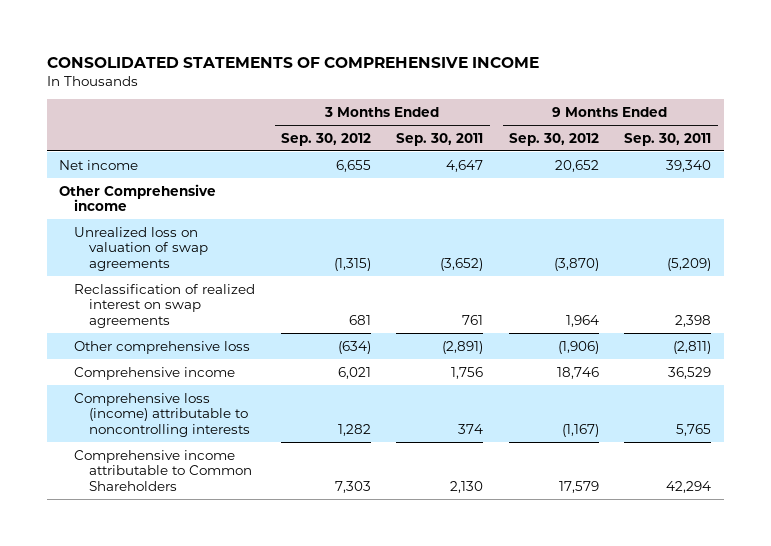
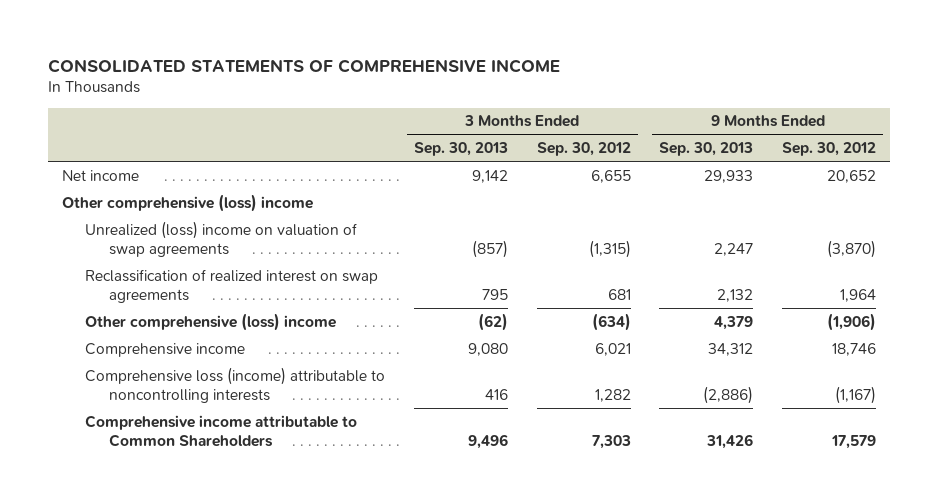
- | 3 Months Ended Sep. 30, 2012 | 3 Months Ended Sep. 30, 2011 | 9 Months Ended Sep. 30, 2012 | 9 Months Ended Sep. 30, 2011
+ | 3 Months Ended Sep. 30, 2013 | 3 Months Ended Sep. 30, 2012 | 9 Months Ended Sep. 30, 2013 | 9 Months Ended Sep. 30, 2012
- Other Comprehensive income
- Unrealized loss on valuation of swap agreements | (1,315) | (3,652) | (3,870) | (5,209)
+ Other comprehensive (loss) income
+ Unrealized (loss) income on valuation of swap agreements | (857) | (1,315) | 2,247 | (3,870)
- Other comprehensive loss | (634) | (2,891) | (1,906) | (2,811)
+ Other comprehensive (loss) income | (62) | (634) | 4,379 | (1,906)

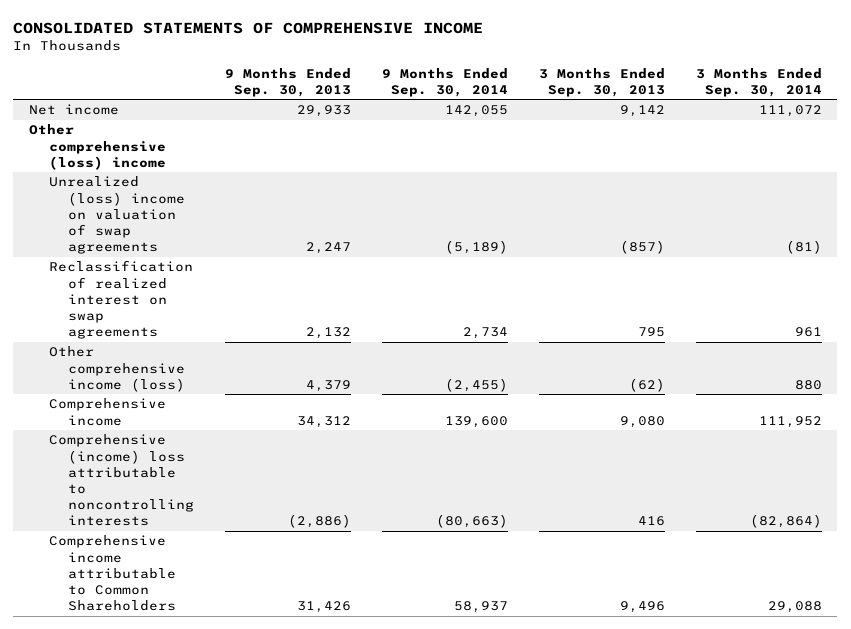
- | 3 Months Ended Sep. 30, 2013 | 3 Months Ended Sep. 30, 2012 | 9 Months Ended Sep. 30, 2013 | 9 Months Ended Sep. 30, 2012
+ | 9 Months Ended Sep. 30, 2013 | 9 Months Ended Sep. 30, 2014 | 3 Months Ended Sep. 30, 2013 | 3 Months Ended Sep. 30, 2014
- Other comprehensive (loss) income | (62) | (634) | 4,379 | (1,906)
+ Other comprehensive income (loss) | 4,379 | (2,455) | (62) | 880
- Comprehensive loss (income) attributable to noncontrolling interests | 416 | 1,282 | (2,886) | (1,167)
+ Comprehensive (income) loss attributable to noncontrolling interests | (2,886) | (80,663) | 416 | (82,864)

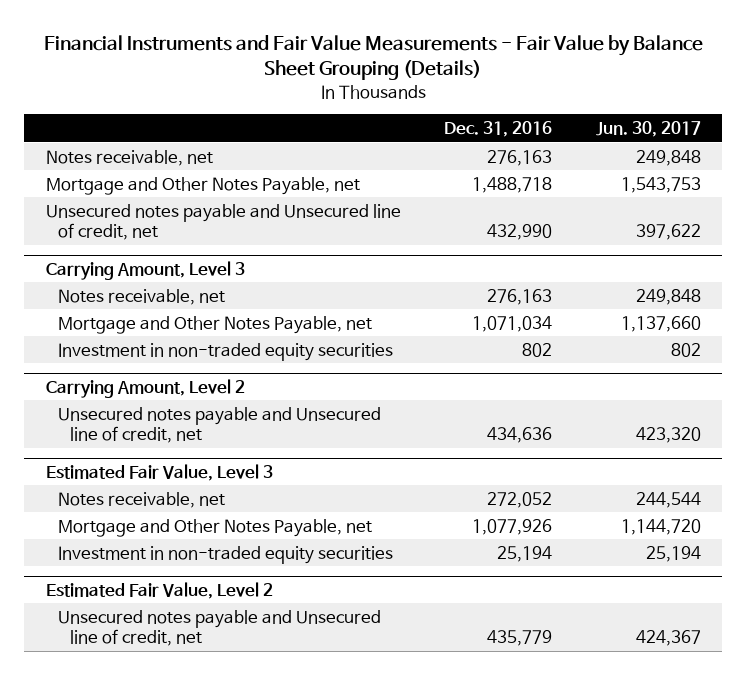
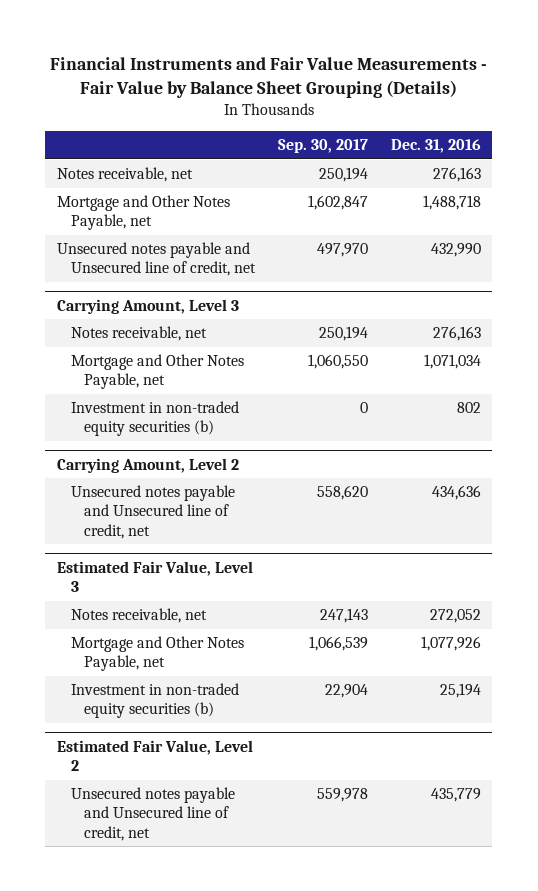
- | Dec. 31, 2016 | Jun. 30, 2017
+ | Sep. 30, 2017 | Dec. 31, 2016
@ Carrying Amount, Level 3
- Investment in non-traded equity securities | 802 | 802
+ Investment in non-traded equity securities (b) | 0 | 802
@ Estimated Fair Value, Level 3
- Investment in non-traded equity securities | 25,194 | 25,194
+ Investment in non-traded equity securities (b) | 22,904 | 25,194

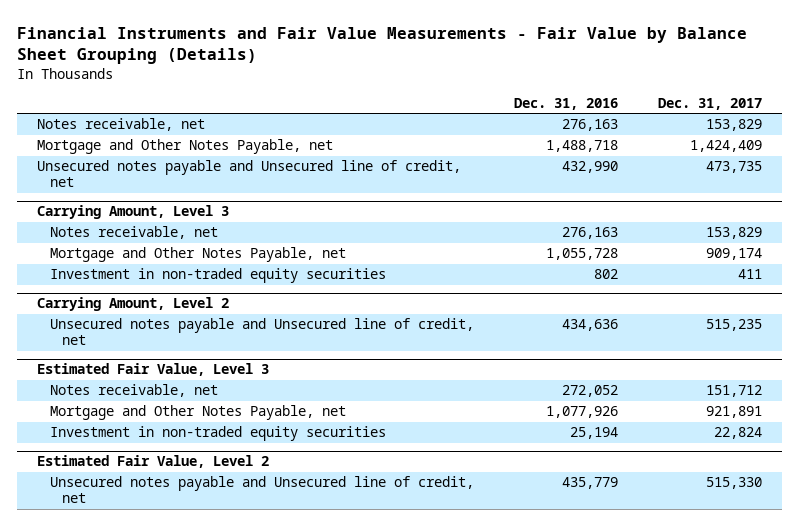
- | Sep. 30, 2017 | Dec. 31, 2016
+ | Dec. 31, 2016 | Dec. 31, 2017
@ Carrying Amount, Level 3
- Mortgage and Other Notes Payable, net | 1,060,550 | 1,071,034
- Investment in non-traded equity securities (b) | 0 | 802
+ Mortgage and Other Notes Payable, net | 1,055,728 | 909,174
+ Investment in non-traded equity securities | 802 | 411
@ Estimated Fair Value, Level 3
- Investment in non-traded equity securities (b) | 22,904 | 25,194
+ Investment in non-traded equity securities | 25,194 | 22,824

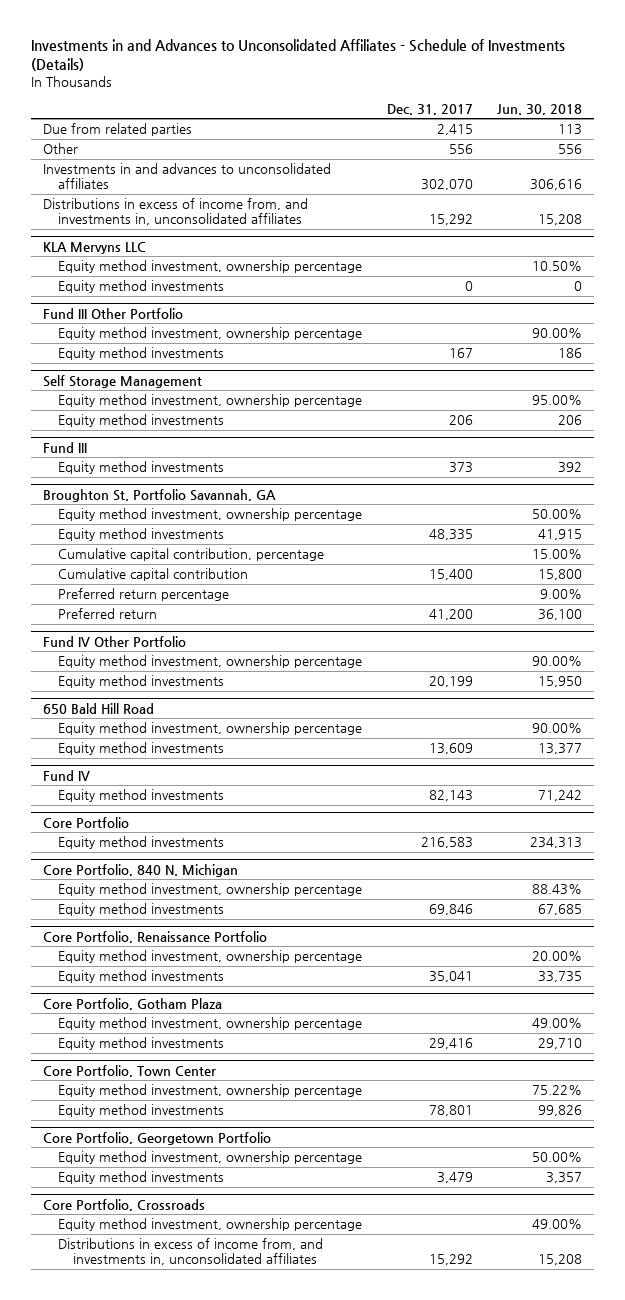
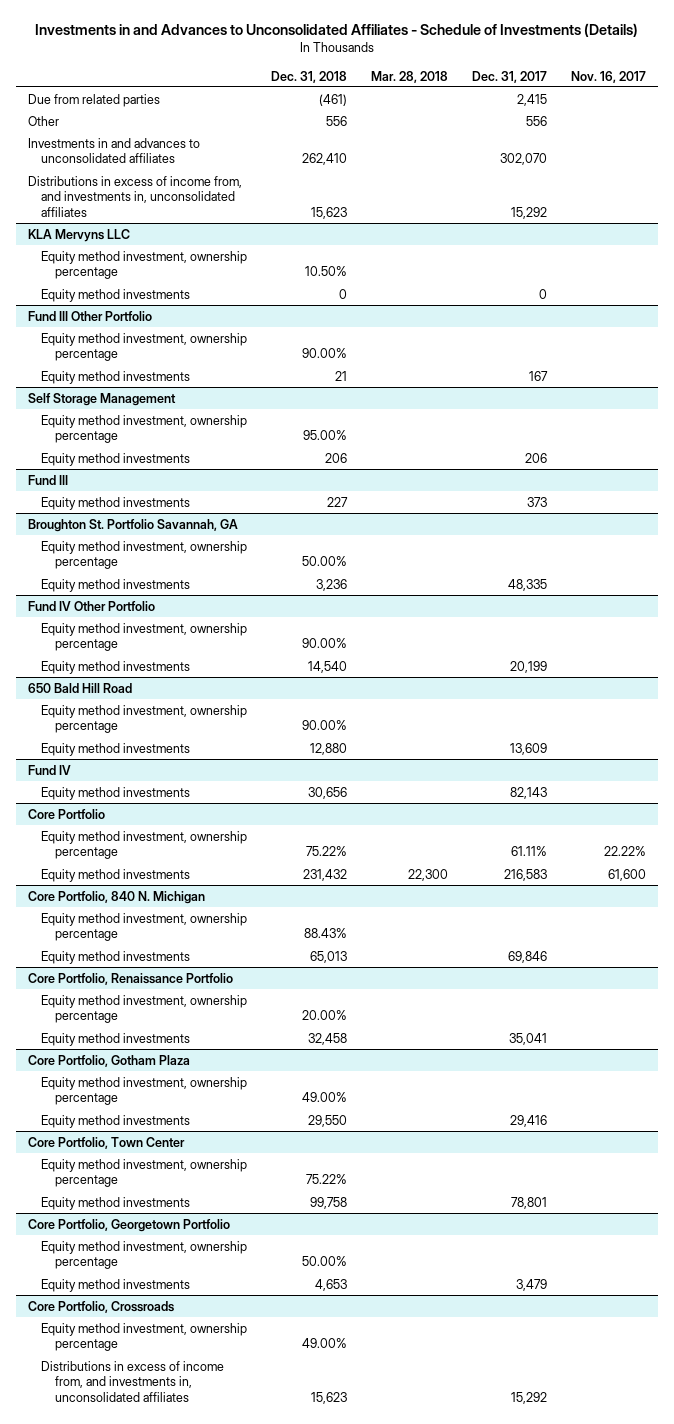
- | Dec. 31, 2017 | Jun. 30, 2018
+ | Dec. 31, 2018 | Mar. 28, 2018 | Dec. 31, 2017 | Nov. 16, 2017
@ Broughton St. Portfolio Savannah, GA
- Cumulative capital contribution, percentage | | 15.00%
- Cumulative capital contribution | 15,400 | 15,800
- Preferred return percentage | | 9.00%
- Preferred return | 41,200 | 36,100
@ Core Portfolio
+ Equity method investment, ownership percentage | 75.22% | | 61.11% | 22.22%

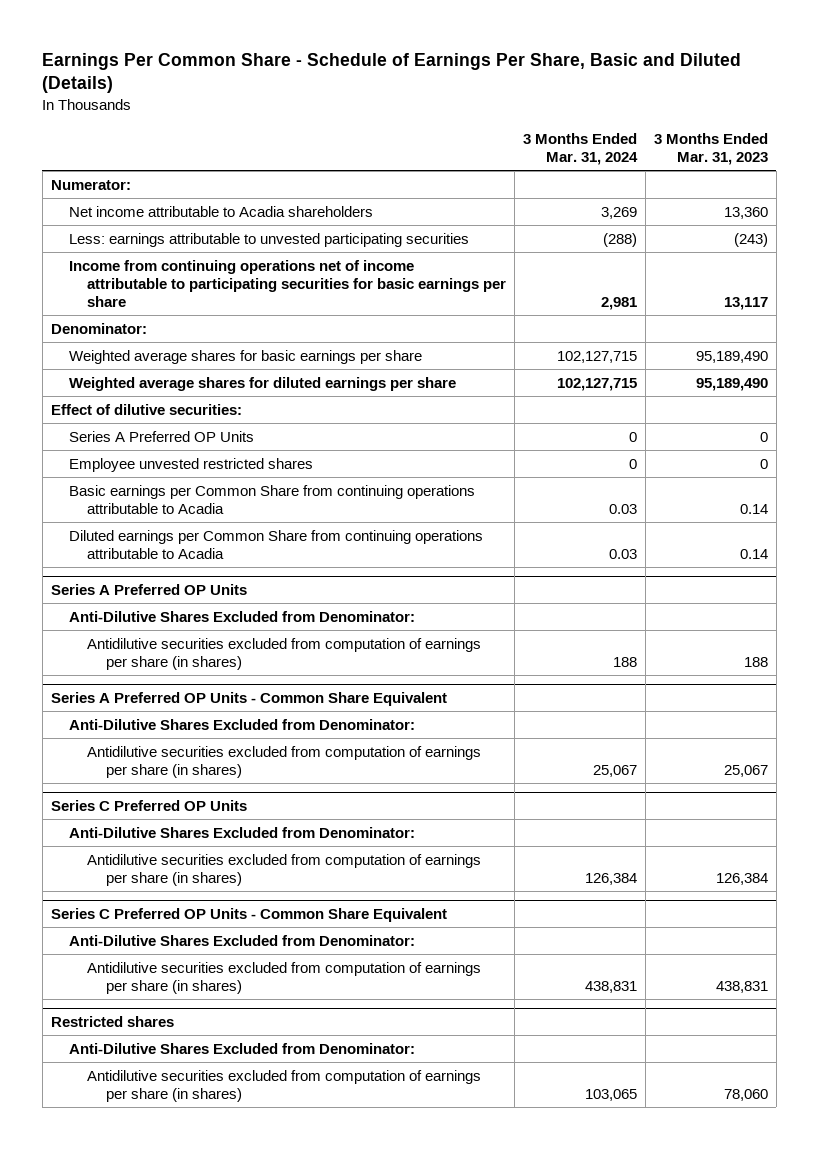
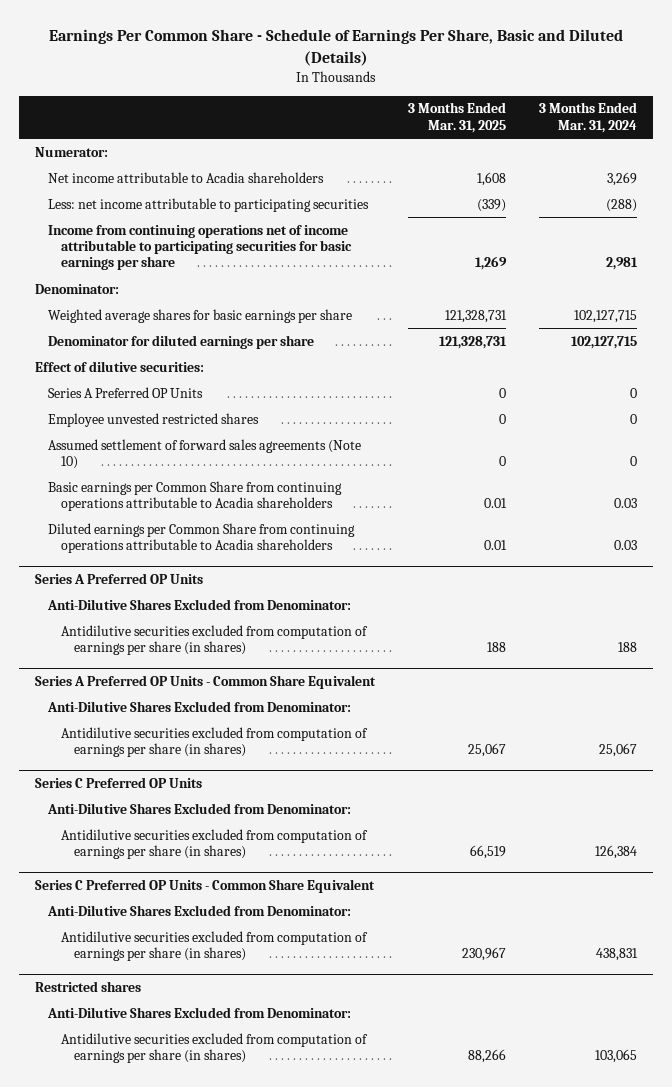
- | 3 Months Ended Mar. 31, 2024 | 3 Months Ended Mar. 31, 2023
+ | 3 Months Ended Mar. 31, 2025 | 3 Months Ended Mar. 31, 2024
- Less: earnings attributable to unvested participating securities | (288) | (243)
+ Less: net income attributable to participating securities | (339) | (288)
- Weighted average shares for diluted earnings per share | 102,127,715 | 95,189,490
+ Denominator for diluted earnings per share | 121,328,731 | 102,127,715
- Basic earnings per Common Share from continuing operations attributable to Acadia | 0.03 | 0.14
- Diluted earnings per Common Share from continuing operations attributable to Acadia | 0.03 | 0.14
+ Assumed settlement of forward sales agreements (Note 10) | 0 | 0
+ Basic earnings per Common Share from continuing operations attributable to Acadia shareholders | 0.01 | 0.03
+ Diluted earnings per Common Share from continuing operations attributable to Acadia shareholders | 0.01 | 0.03

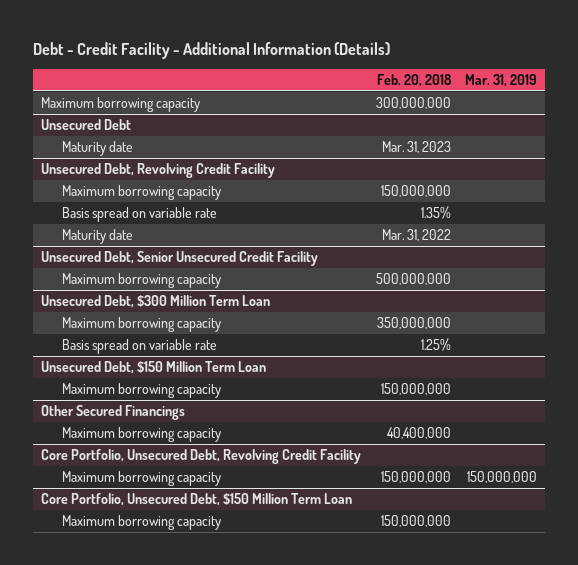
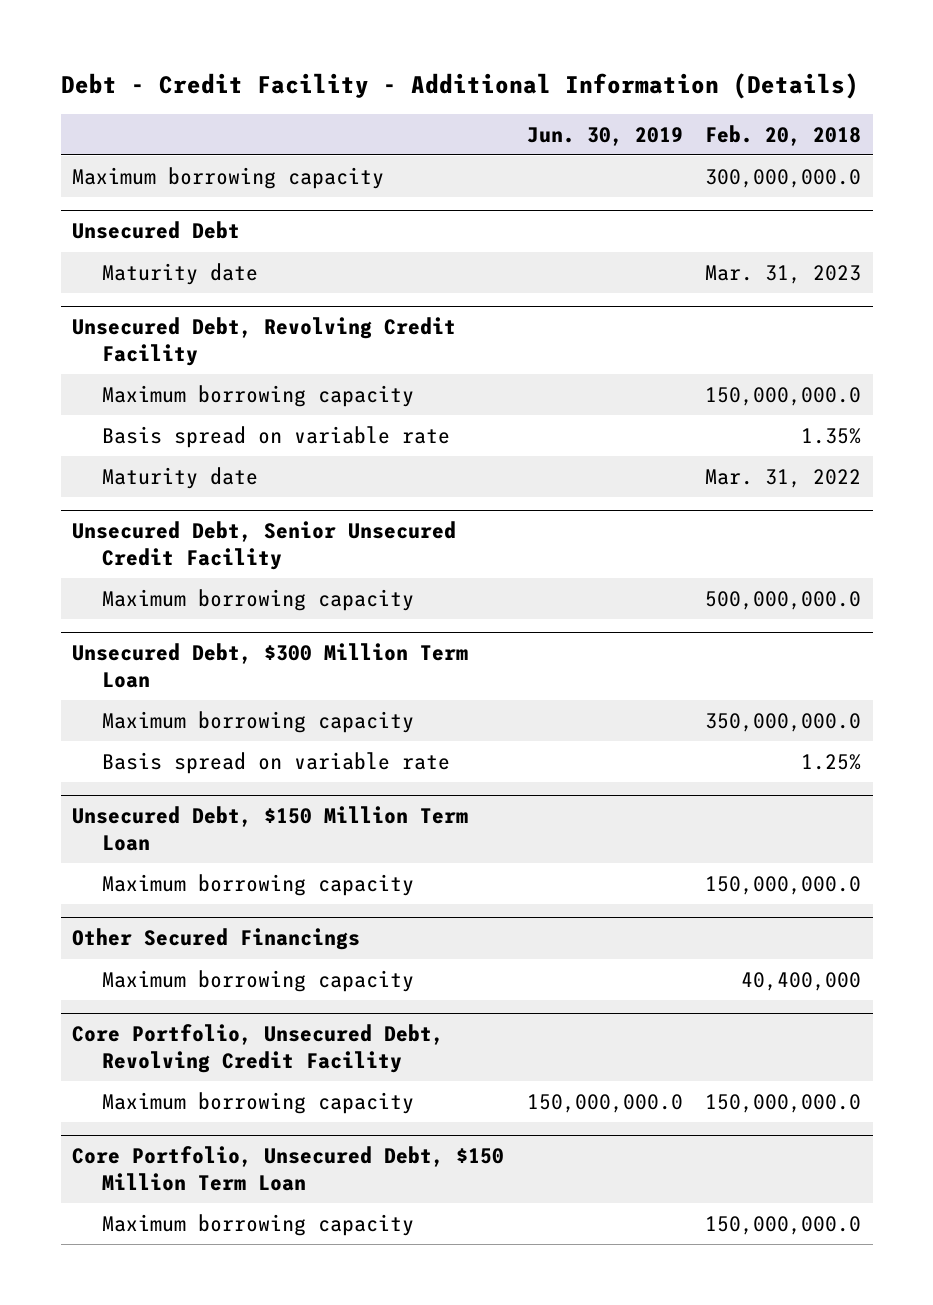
- | Feb. 20, 2018 | Mar. 31, 2019
+ | Jun. 30, 2019 | Feb. 20, 2018
- Maximum borrowing capacity | 300,000,000 |
+ Maximum borrowing capacity | | 300,000,000.0
@ Unsecured Debt, Revolving Credit Facility
- Maximum borrowing capacity | 150,000,000 |
+ Maximum borrowing capacity | | 150,000,000.0
@ Unsecured Debt, Senior Unsecured Credit Facility
- Maximum borrowing capacity | 500,000,000 |
+ Maximum borrowing capacity | | 500,000,000.0
@ Unsecured Debt, $300 Million Term Loan
- Maximum borrowing capacity | 350,000,000 |
+ Maximum borrowing capacity | | 350,000,000.0
@ Unsecured Debt, $150 Million Term Loan
- Maximum borrowing capacity | 150,000,000 |
+ Maximum borrowing capacity | | 150,000,000.0
@ Core Portfolio, Unsecured Debt, Revolving Credit Facility
- Maximum borrowing capacity | 150,000,000 | 150,000,000
+ Maximum borrowing capacity | 150,000,000.0 | 150,000,000.0
@ Core Portfolio, Unsecured Debt, $150 Million Term Loan
- Maximum borrowing capacity | 150,000,000 |
+ Maximum borrowing capacity | | 150,000,000.0

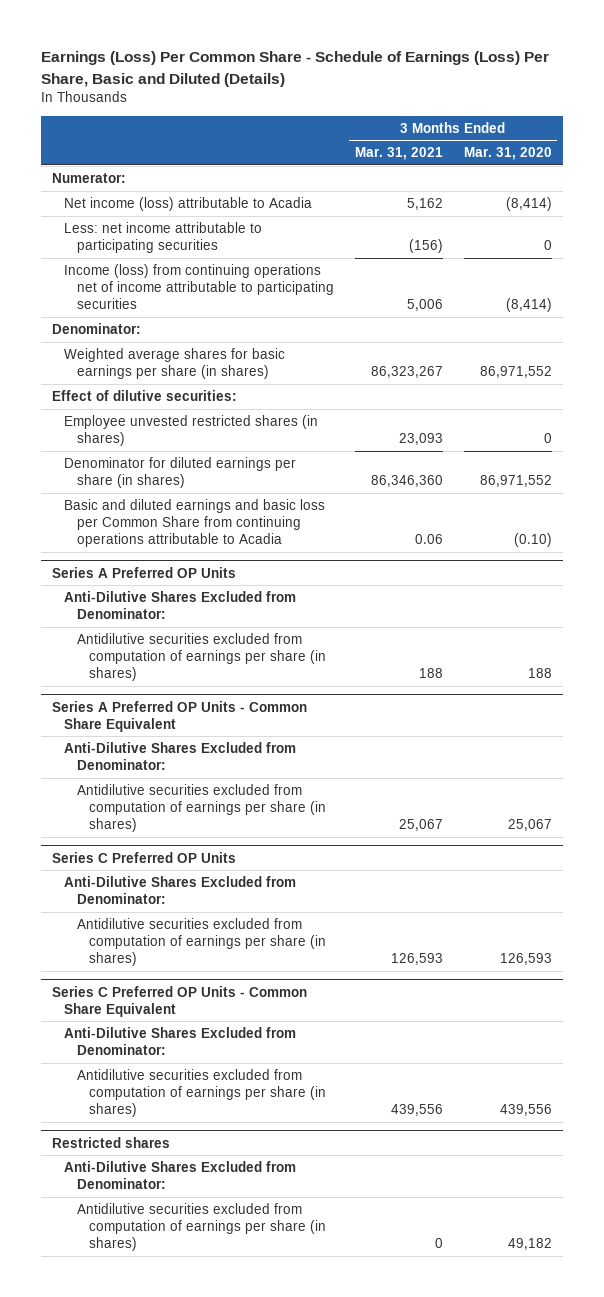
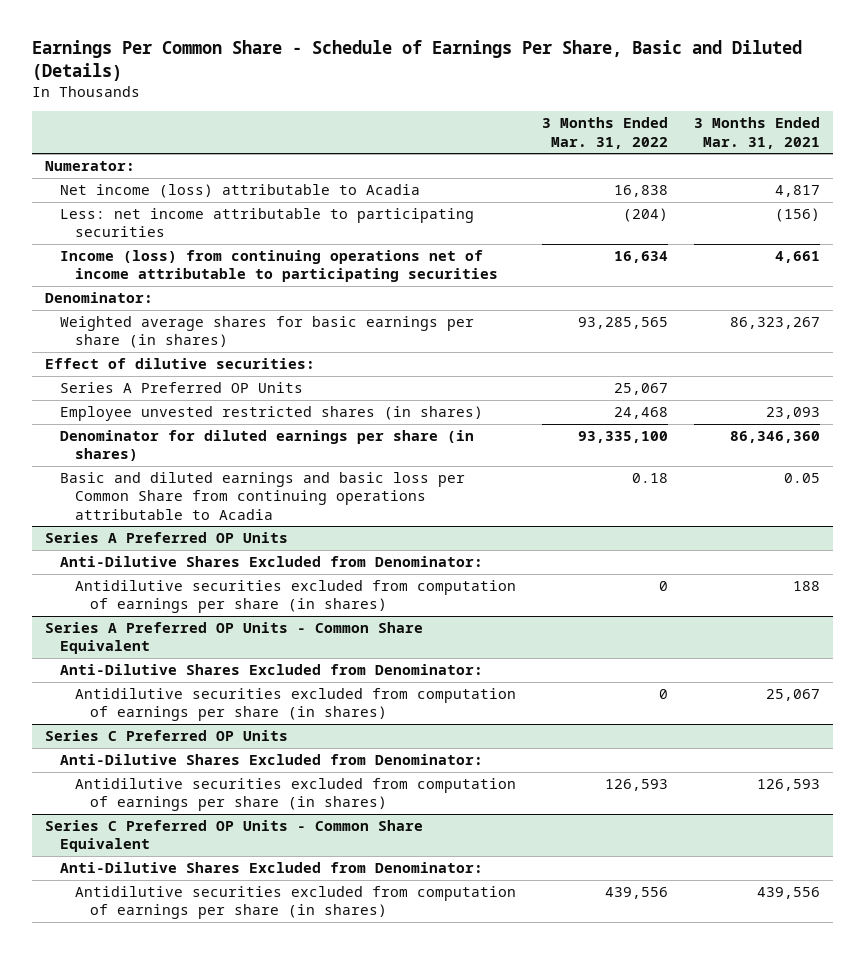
- Earnings (Loss) Per Common Share - Schedule of Earnings (Loss) Per Share, Basic and Diluted (Details)
+ Earnings Per Common Share - Schedule of Earnings Per Share, Basic and Diluted (Details)
- | 3 Months Ended Mar. 31, 2021 | 3 Months Ended Mar. 31, 2020
+ | 3 Months Ended Mar. 31, 2022 | 3 Months Ended Mar. 31, 2021
- Net income (loss) attributable to Acadia | 5,162 | (8,414)
+ Net income (loss) attributable to Acadia | 16,838 | 4,817
- Income (loss) from continuing operations net of income attributable to participating securities | 5,006 | (8,414)
+ Income (loss) from continuing operations net of income attributable to participating securities | 16,634 | 4,661
+ Series A Preferred OP Units | 25,067 |
- Basic and diluted earnings and basic loss per Common Share from continuing operations attributable to Acadia | 0.06 | (0.10)
+ Basic and diluted earnings and basic loss per Common Share from continuing operations attributable to Acadia | 0.18 | 0.05
- Restricted shares
- Anti-Dilutive Shares Excluded from Denominator:
- Antidilutive securities excluded from computation of earnings per share (in shares) | 0 | 49,182

